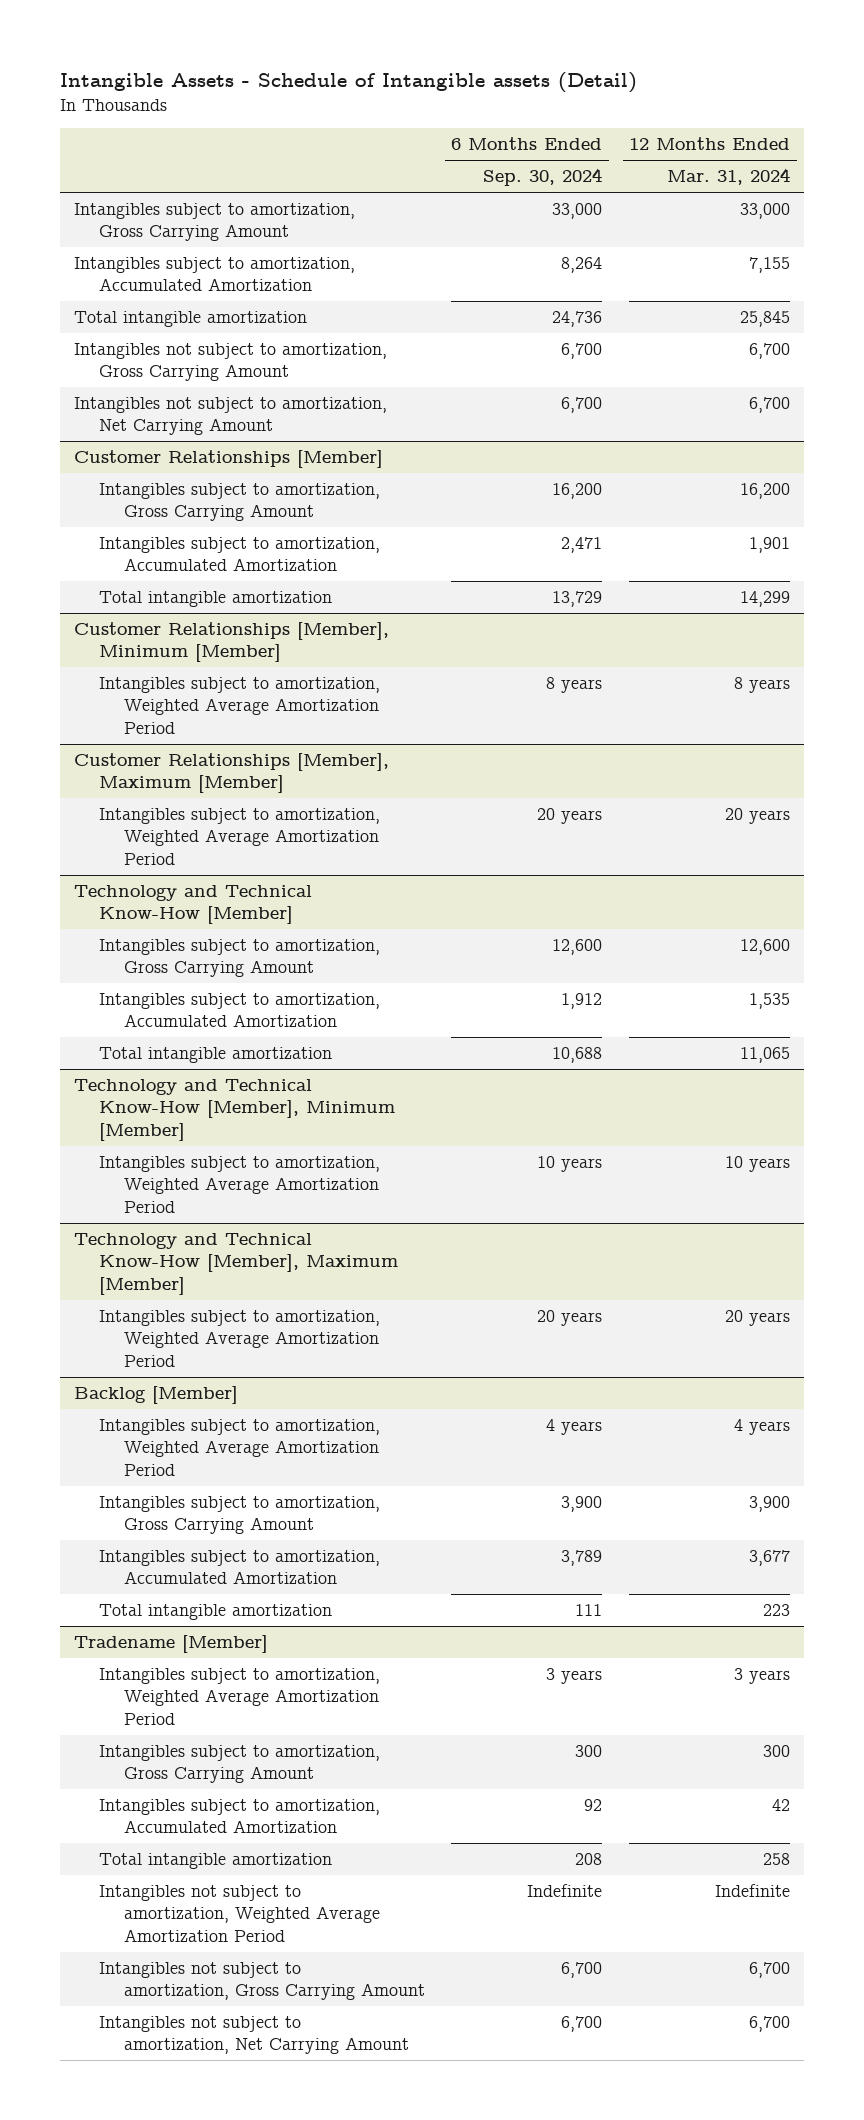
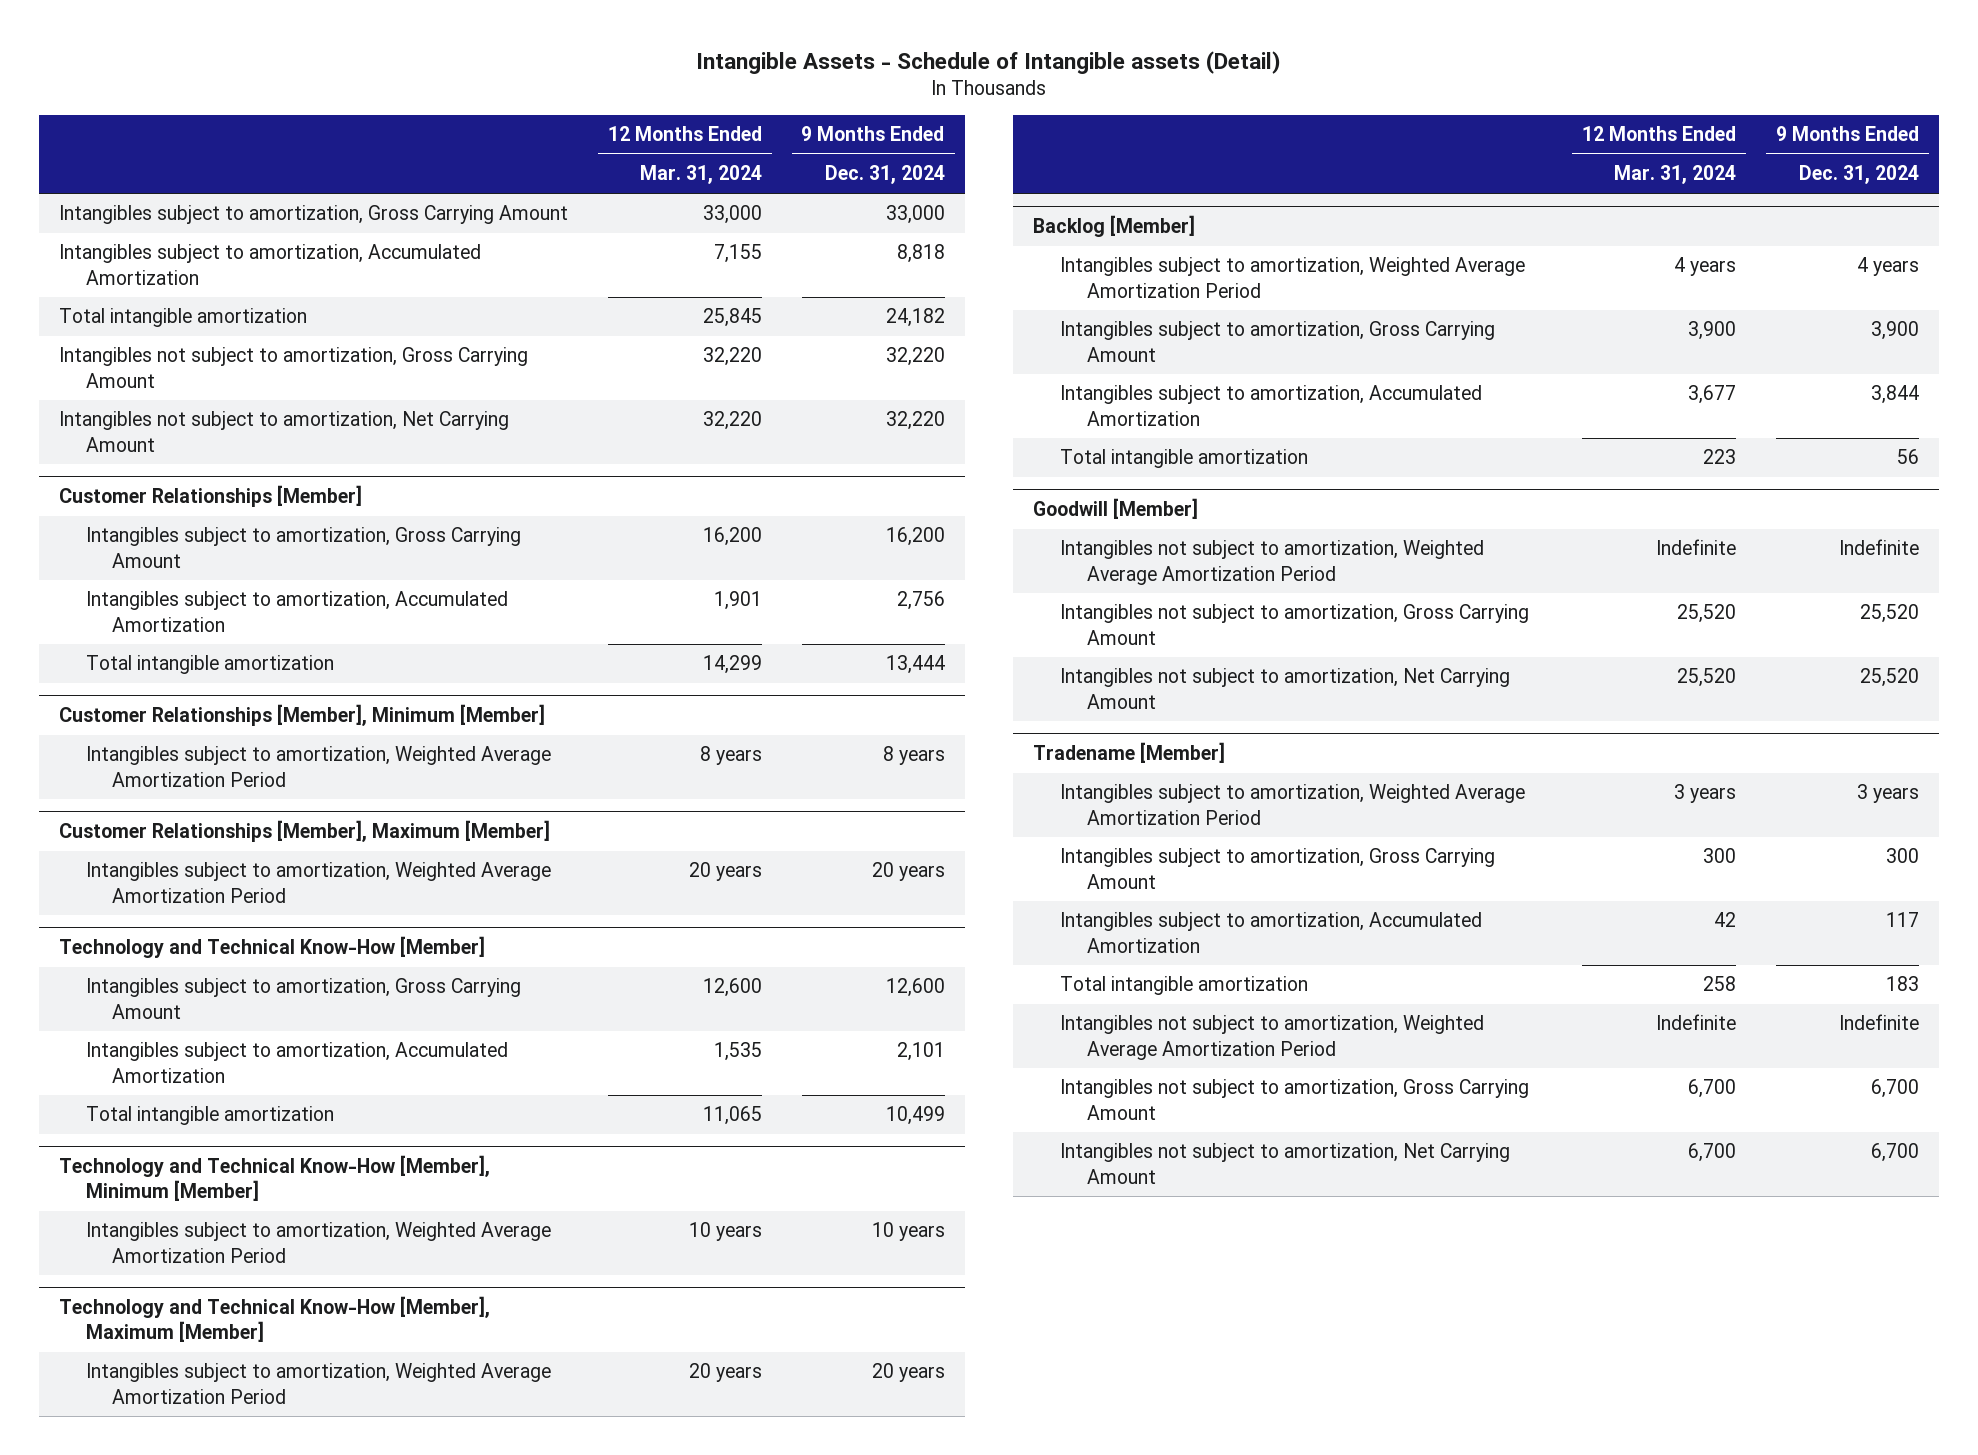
- | 6 Months Ended Sep. 30, 2024 | 12 Months Ended Mar. 31, 2024
+ | 12 Months Ended Mar. 31, 2024 | 9 Months Ended Dec. 31, 2024
- Intangibles not subject to amortization, Gross Carrying Amount | 6,700 | 6,700
- Intangibles not subject to amortization, Net Carrying Amount | 6,700 | 6,700
+ Intangibles not subject to amortization, Gross Carrying Amount | 32,220 | 32,220
+ Intangibles not subject to amortization, Net Carrying Amount | 32,220 | 32,220
+ Goodwill [Member]
+ Intangibles not subject to amortization, Weighted Average Amortization Period | Indefinite | Indefinite
+ Intangibles not subject to amortization, Gross Carrying Amount | 25,520 | 25,520
+ Intangibles not subject to amortization, Net Carrying Amount | 25,520 | 25,520

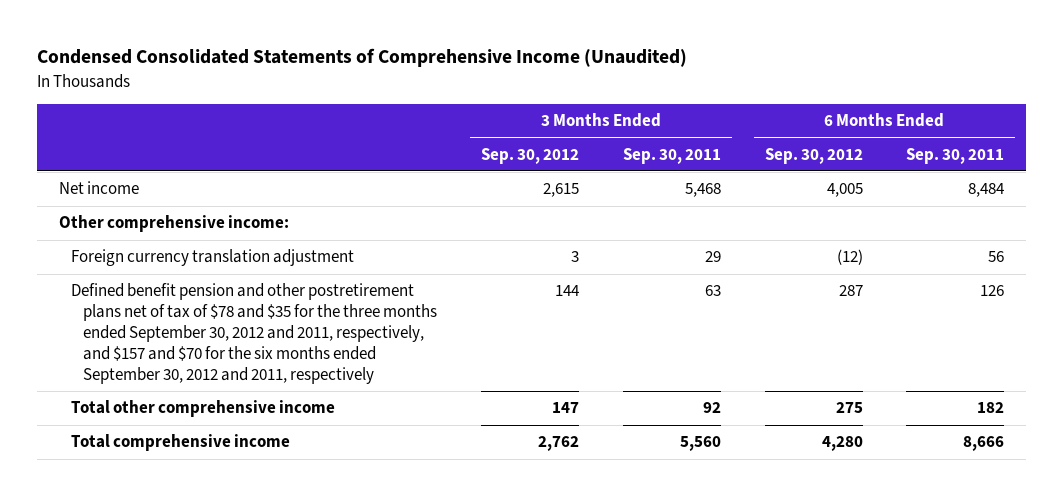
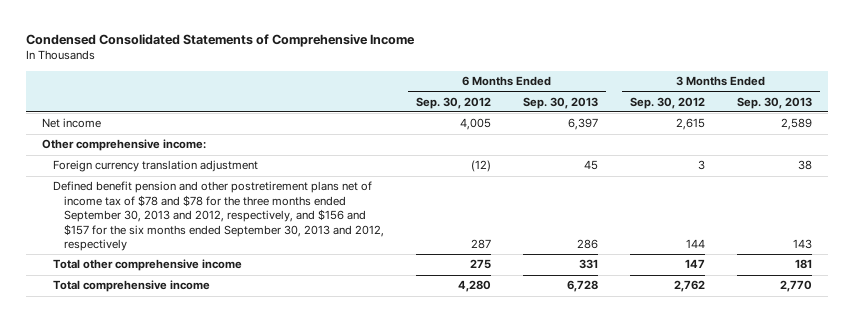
- Condensed Consolidated Statements of Comprehensive Income (Unaudited)
+ Condensed Consolidated Statements of Comprehensive Income
- | 3 Months Ended Sep. 30, 2012 | 3 Months Ended Sep. 30, 2011 | 6 Months Ended Sep. 30, 2012 | 6 Months Ended Sep. 30, 2011
+ | 6 Months Ended Sep. 30, 2012 | 6 Months Ended Sep. 30, 2013 | 3 Months Ended Sep. 30, 2012 | 3 Months Ended Sep. 30, 2013
- Defined benefit pension and other postretirement plans net of tax of $78 and $35 for the three months ended September 30, 2012 and 2011, respectively, and $157 and $70 for the six months ended September 30, 2012 and 2011, respectively | 144 | 63 | 287 | 126
+ Defined benefit pension and other postretirement plans net of income tax of $78 and $78 for the three months ended September 30, 2013 and 2012, respectively, and $156 and $157 for the six months ended September 30, 2013 and 2012, respectively | 287 | 286 | 144 | 143

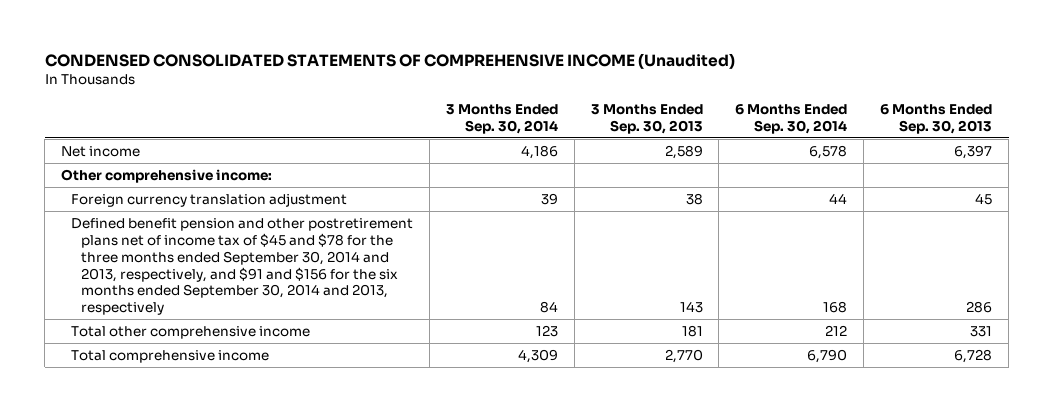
- Condensed Consolidated Statements of Comprehensive Income
+ CONDENSED CONSOLIDATED STATEMENTS OF COMPREHENSIVE INCOME (Unaudited)
- | 6 Months Ended Sep. 30, 2012 | 6 Months Ended Sep. 30, 2013 | 3 Months Ended Sep. 30, 2012 | 3 Months Ended Sep. 30, 2013
+ | 3 Months Ended Sep. 30, 2014 | 3 Months Ended Sep. 30, 2013 | 6 Months Ended Sep. 30, 2014 | 6 Months Ended Sep. 30, 2013
- Defined benefit pension and other postretirement plans net of income tax of $78 and $78 for the three months ended September 30, 2013 and 2012, respectively, and $156 and $157 for the six months ended September 30, 2013 and 2012, respectively | 287 | 286 | 144 | 143
+ Defined benefit pension and other postretirement plans net of income tax of $45 and $78 for the three months ended September 30, 2014 and 2013, respectively, and $91 and $156 for the six months ended September 30, 2014 and 2013, respectively | 84 | 143 | 168 | 286

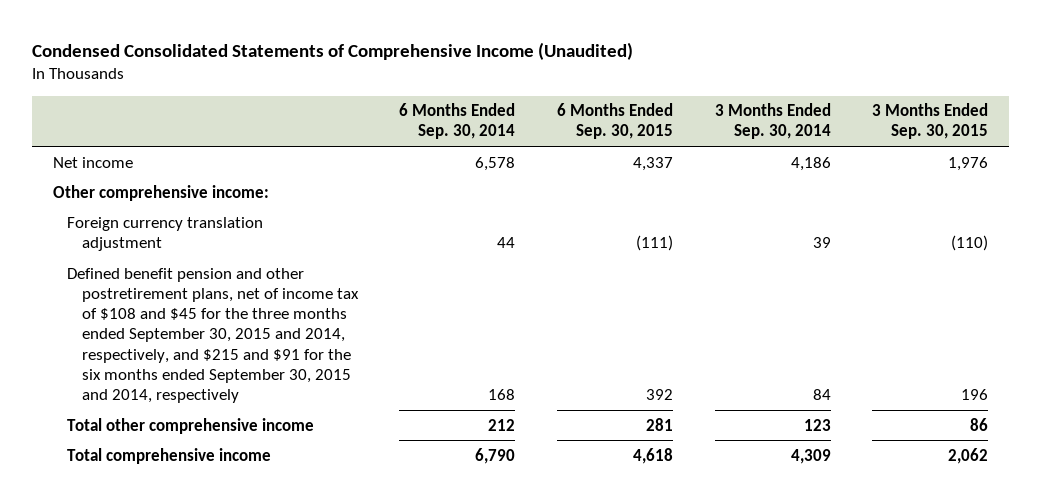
- CONDENSED CONSOLIDATED STATEMENTS OF COMPREHENSIVE INCOME (Unaudited)
+ Condensed Consolidated Statements of Comprehensive Income (Unaudited)
- | 3 Months Ended Sep. 30, 2014 | 3 Months Ended Sep. 30, 2013 | 6 Months Ended Sep. 30, 2014 | 6 Months Ended Sep. 30, 2013
+ | 6 Months Ended Sep. 30, 2014 | 6 Months Ended Sep. 30, 2015 | 3 Months Ended Sep. 30, 2014 | 3 Months Ended Sep. 30, 2015
- Defined benefit pension and other postretirement plans net of income tax of $45 and $78 for the three months ended September 30, 2014 and 2013, respectively, and $91 and $156 for the six months ended September 30, 2014 and 2013, respectively | 84 | 143 | 168 | 286
+ Defined benefit pension and other postretirement plans, net of income tax of $108 and $45 for the three months ended September 30, 2015 and 2014, respectively, and $215 and $91 for the six months ended September 30, 2015 and 2014, respectively | 168 | 392 | 84 | 196

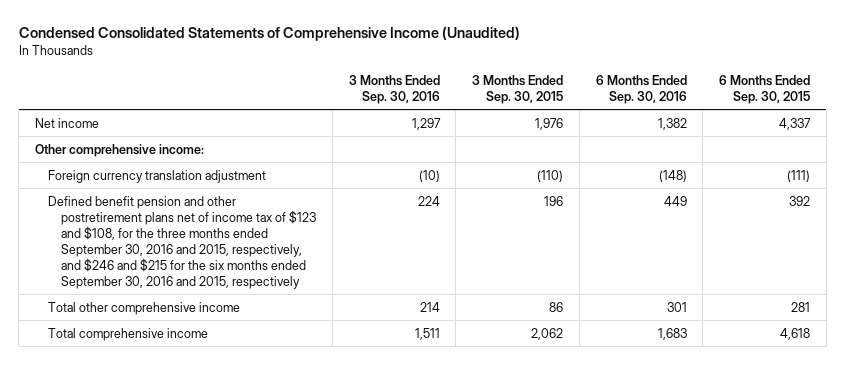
- | 6 Months Ended Sep. 30, 2014 | 6 Months Ended Sep. 30, 2015 | 3 Months Ended Sep. 30, 2014 | 3 Months Ended Sep. 30, 2015
+ | 3 Months Ended Sep. 30, 2016 | 3 Months Ended Sep. 30, 2015 | 6 Months Ended Sep. 30, 2016 | 6 Months Ended Sep. 30, 2015
- Defined benefit pension and other postretirement plans, net of income tax of $108 and $45 for the three months ended September 30, 2015 and 2014, respectively, and $215 and $91 for the six months ended September 30, 2015 and 2014, respectively | 168 | 392 | 84 | 196
+ Defined benefit pension and other postretirement plans net of income tax of $123 and $108, for the three months ended September 30, 2016 and 2015, respectively, and $246 and $215 for the six months ended September 30, 2016 and 2015, respectively | 224 | 196 | 449 | 392

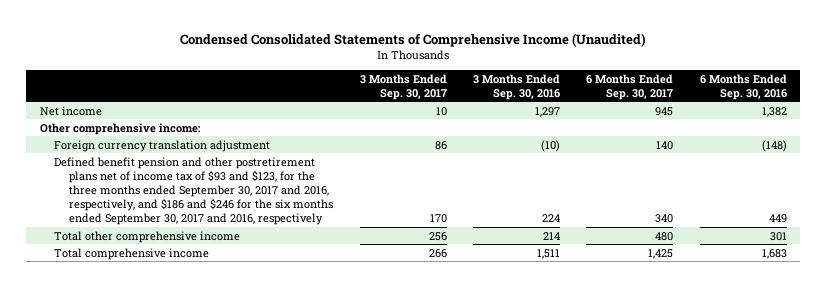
- | 3 Months Ended Sep. 30, 2016 | 3 Months Ended Sep. 30, 2015 | 6 Months Ended Sep. 30, 2016 | 6 Months Ended Sep. 30, 2015
+ | 3 Months Ended Sep. 30, 2017 | 3 Months Ended Sep. 30, 2016 | 6 Months Ended Sep. 30, 2017 | 6 Months Ended Sep. 30, 2016
- Defined benefit pension and other postretirement plans net of income tax of $123 and $108, for the three months ended September 30, 2016 and 2015, respectively, and $246 and $215 for the six months ended September 30, 2016 and 2015, respectively | 224 | 196 | 449 | 392
+ Defined benefit pension and other postretirement plans net of income tax of $93 and $123, for the three months ended September 30, 2017 and 2016, respectively, and $186 and $246 for the six months ended September 30, 2017 and 2016, respectively | 170 | 224 | 340 | 449

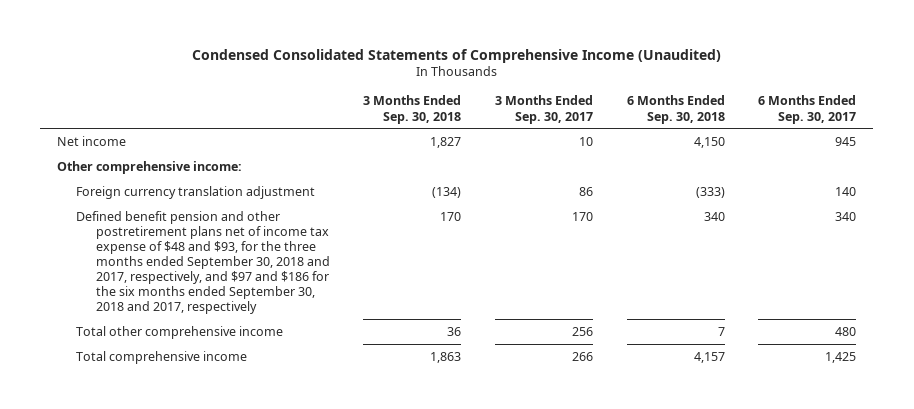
- | 3 Months Ended Sep. 30, 2017 | 3 Months Ended Sep. 30, 2016 | 6 Months Ended Sep. 30, 2017 | 6 Months Ended Sep. 30, 2016
+ | 3 Months Ended Sep. 30, 2018 | 3 Months Ended Sep. 30, 2017 | 6 Months Ended Sep. 30, 2018 | 6 Months Ended Sep. 30, 2017
- Defined benefit pension and other postretirement plans net of income tax of $93 and $123, for the three months ended September 30, 2017 and 2016, respectively, and $186 and $246 for the six months ended September 30, 2017 and 2016, respectively | 170 | 224 | 340 | 449
+ Defined benefit pension and other postretirement plans net of income tax expense of $48 and $93, for the three months ended September 30, 2018 and 2017, respectively, and $97 and $186 for the six months ended September 30, 2018 and 2017, respectively | 170 | 170 | 340 | 340

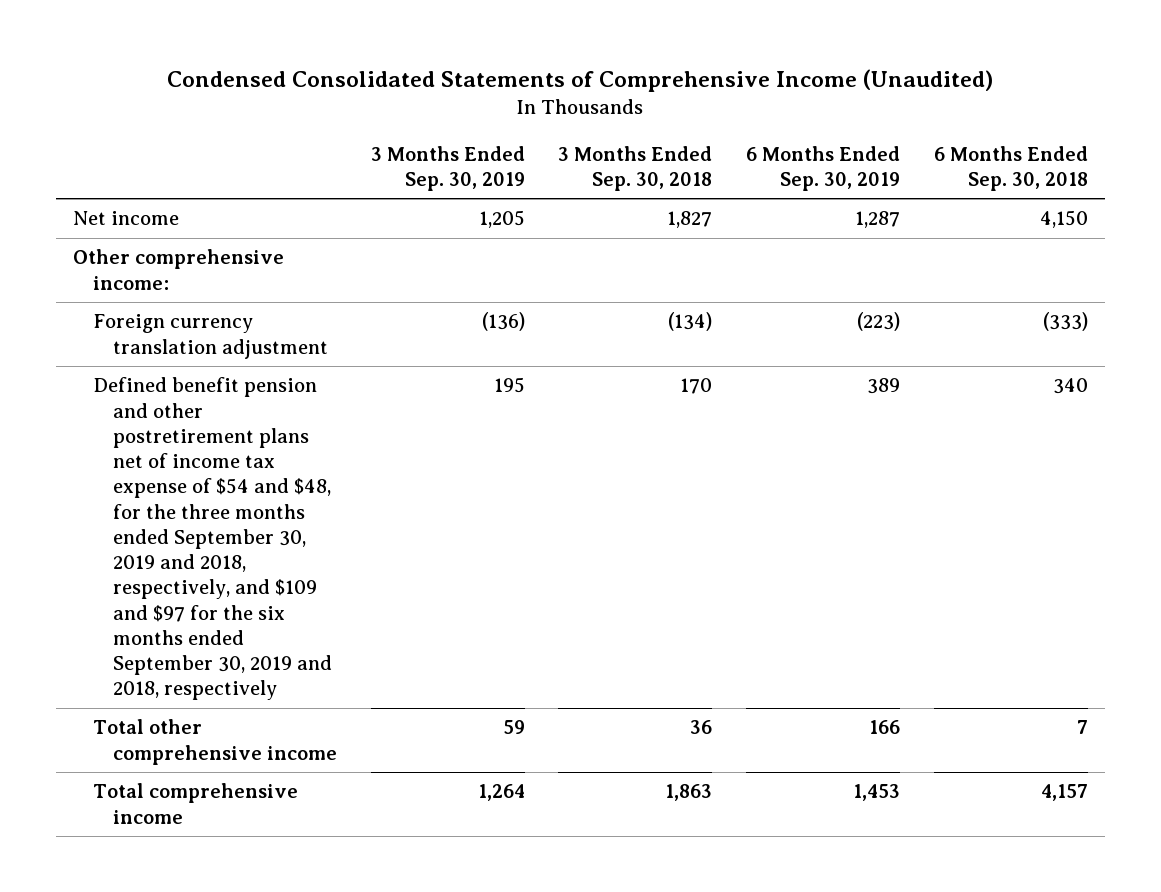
- | 3 Months Ended Sep. 30, 2018 | 3 Months Ended Sep. 30, 2017 | 6 Months Ended Sep. 30, 2018 | 6 Months Ended Sep. 30, 2017
+ | 3 Months Ended Sep. 30, 2019 | 3 Months Ended Sep. 30, 2018 | 6 Months Ended Sep. 30, 2019 | 6 Months Ended Sep. 30, 2018
- Defined benefit pension and other postretirement plans net of income tax expense of $48 and $93, for the three months ended September 30, 2018 and 2017, respectively, and $97 and $186 for the six months ended September 30, 2018 and 2017, respectively | 170 | 170 | 340 | 340
+ Defined benefit pension and other postretirement plans net of income tax expense of $54 and $48, for the three months ended September 30, 2019 and 2018, respectively, and $109 and $97 for the six months ended September 30, 2019 and 2018, respectively | 195 | 170 | 389 | 340

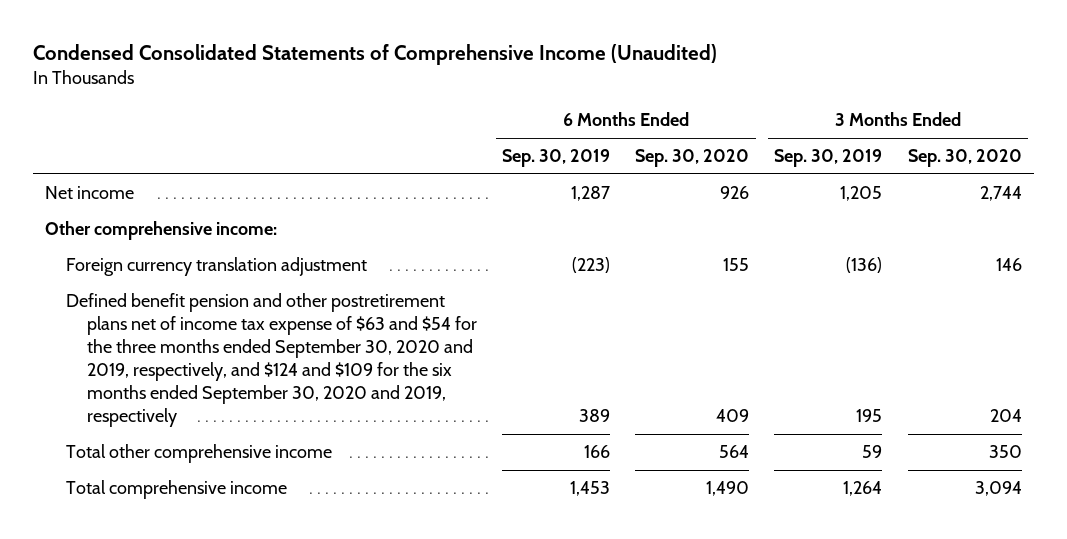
- | 3 Months Ended Sep. 30, 2019 | 3 Months Ended Sep. 30, 2018 | 6 Months Ended Sep. 30, 2019 | 6 Months Ended Sep. 30, 2018
+ | 6 Months Ended Sep. 30, 2019 | 6 Months Ended Sep. 30, 2020 | 3 Months Ended Sep. 30, 2019 | 3 Months Ended Sep. 30, 2020
- Defined benefit pension and other postretirement plans net of income tax expense of $54 and $48, for the three months ended September 30, 2019 and 2018, respectively, and $109 and $97 for the six months ended September 30, 2019 and 2018, respectively | 195 | 170 | 389 | 340
+ Defined benefit pension and other postretirement plans net of income tax expense of $63 and $54 for the three months ended September 30, 2020 and 2019, respectively, and $124 and $109 for the six months ended September 30, 2020 and 2019, respectively | 389 | 409 | 195 | 204

